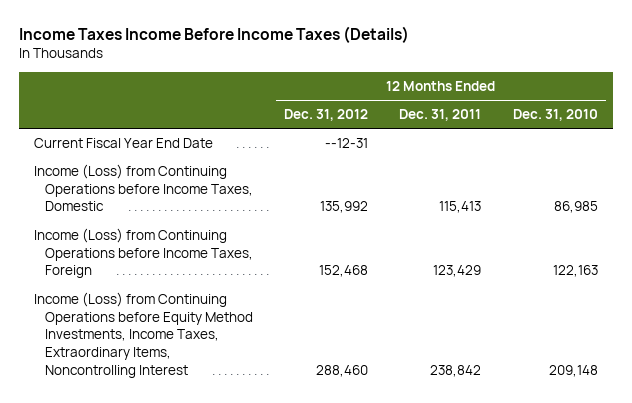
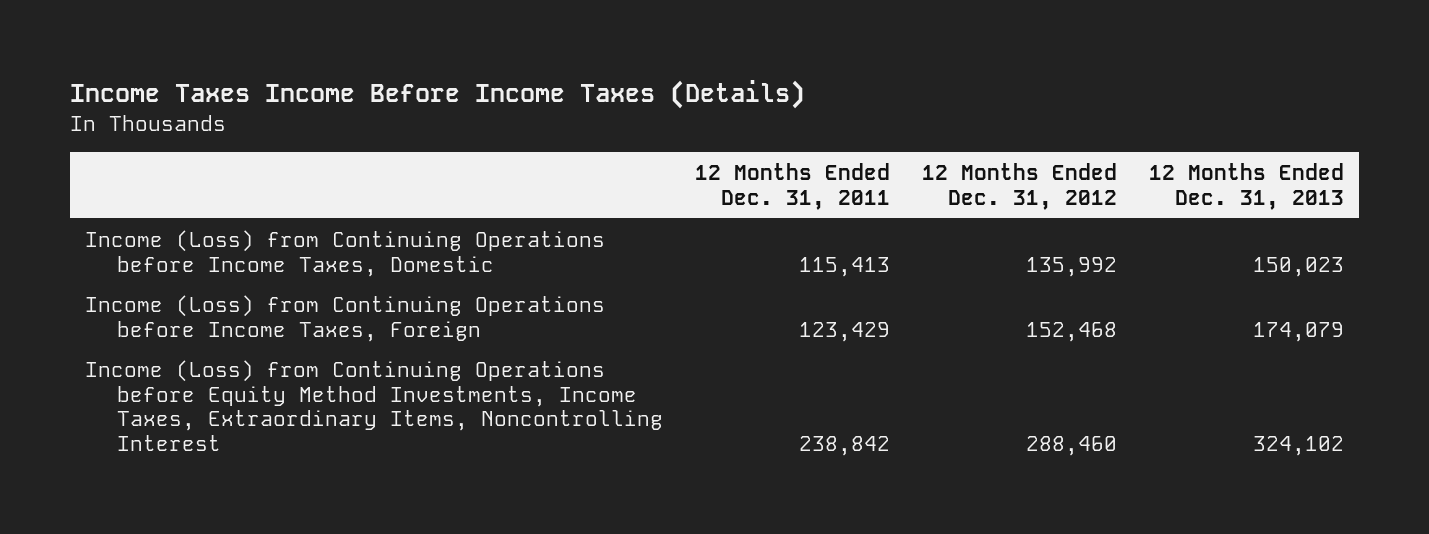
- | 12 Months Ended Dec. 31, 2012 | 12 Months Ended Dec. 31, 2011 | 12 Months Ended Dec. 31, 2010
+ | 12 Months Ended Dec. 31, 2011 | 12 Months Ended Dec. 31, 2012 | 12 Months Ended Dec. 31, 2013
- Current Fiscal Year End Date | --12-31 | |

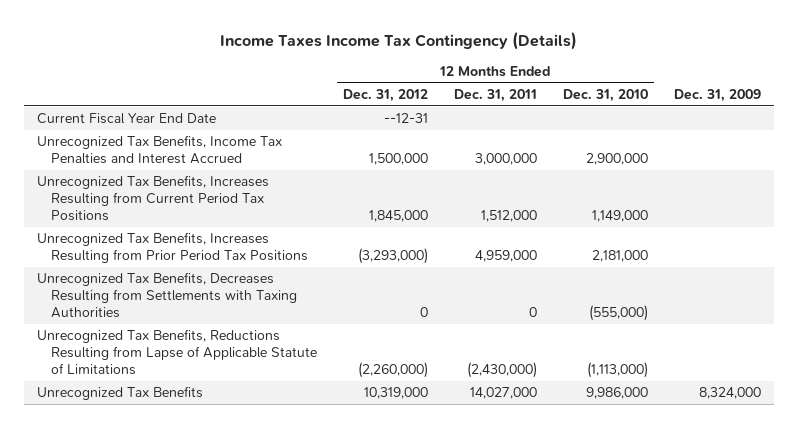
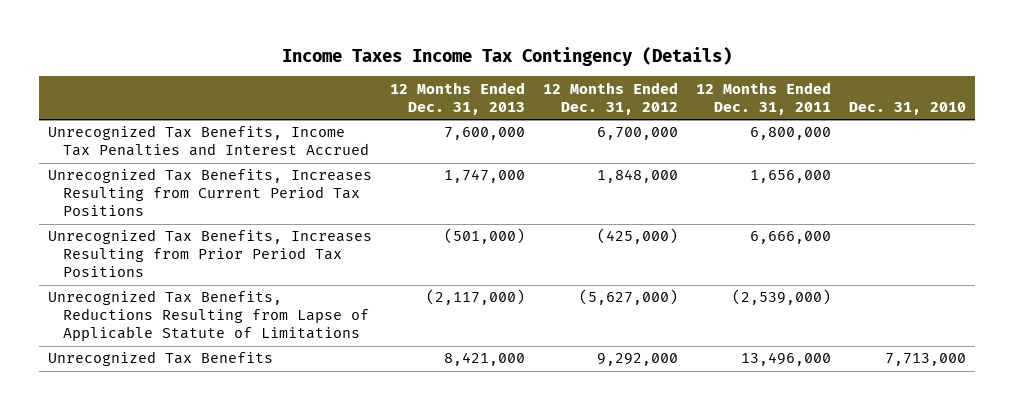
- | 12 Months Ended Dec. 31, 2012 | 12 Months Ended Dec. 31, 2011 | 12 Months Ended Dec. 31, 2010 | Dec. 31, 2009
+ | 12 Months Ended Dec. 31, 2013 | 12 Months Ended Dec. 31, 2012 | 12 Months Ended Dec. 31, 2011 | Dec. 31, 2010
- Current Fiscal Year End Date | --12-31 | | |
- Unrecognized Tax Benefits, Income Tax Penalties and Interest Accrued | 1,500,000 | 3,000,000 | 2,900,000 |
- Unrecognized Tax Benefits, Increases Resulting from Current Period Tax Positions | 1,845,000 | 1,512,000 | 1,149,000 |
- Unrecognized Tax Benefits, Increases Resulting from Prior Period Tax Positions | (3,293,000) | 4,959,000 | 2,181,000 |
- Unrecognized Tax Benefits, Decreases Resulting from Settlements with Taxing Authorities | 0 | 0 | (555,000) |
- Unrecognized Tax Benefits, Reductions Resulting from Lapse of Applicable Statute of Limitations | (2,260,000) | (2,430,000) | (1,113,000) |
- Unrecognized Tax Benefits | 10,319,000 | 14,027,000 | 9,986,000 | 8,324,000
+ Unrecognized Tax Benefits, Income Tax Penalties and Interest Accrued | 7,600,000 | 6,700,000 | 6,800,000 |
+ Unrecognized Tax Benefits, Increases Resulting from Current Period Tax Positions | 1,747,000 | 1,848,000 | 1,656,000 |
+ Unrecognized Tax Benefits, Increases Resulting from Prior Period Tax Positions | (501,000) | (425,000) | 6,666,000 |
+ Unrecognized Tax Benefits, Reductions Resulting from Lapse of Applicable Statute of Limitations | (2,117,000) | (5,627,000) | (2,539,000) |
+ Unrecognized Tax Benefits | 8,421,000 | 9,292,000 | 13,496,000 | 7,713,000

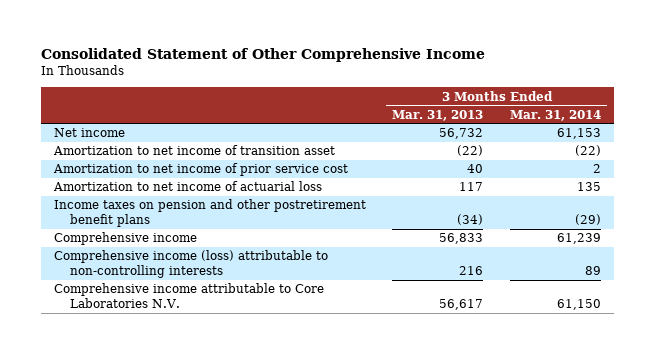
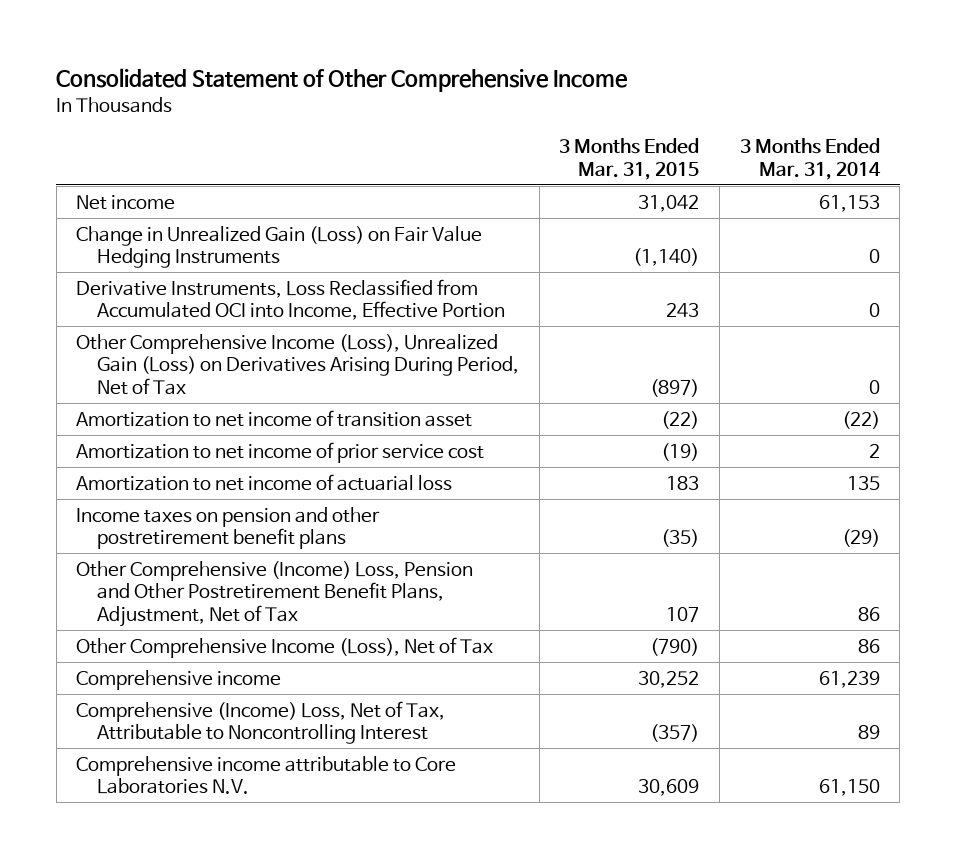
- | 3 Months Ended Mar. 31, 2013 | 3 Months Ended Mar. 31, 2014
+ | 3 Months Ended Mar. 31, 2015 | 3 Months Ended Mar. 31, 2014
+ Change in Unrealized Gain (Loss) on Fair Value Hedging Instruments | (1,140) | 0
+ Derivative Instruments, Loss Reclassified from Accumulated OCI into Income, Effective Portion | 243 | 0
+ Other Comprehensive Income (Loss), Unrealized Gain (Loss) on Derivatives Arising During Period, Net of Tax | (897) | 0
+ Other Comprehensive (Income) Loss, Pension and Other Postretirement Benefit Plans, Adjustment, Net of Tax | 107 | 86
+ Other Comprehensive Income (Loss), Net of Tax | (790) | 86
- Comprehensive income (loss) attributable to non-controlling interests | 216 | 89
+ Comprehensive (Income) Loss, Net of Tax, Attributable to Noncontrolling Interest | (357) | 89

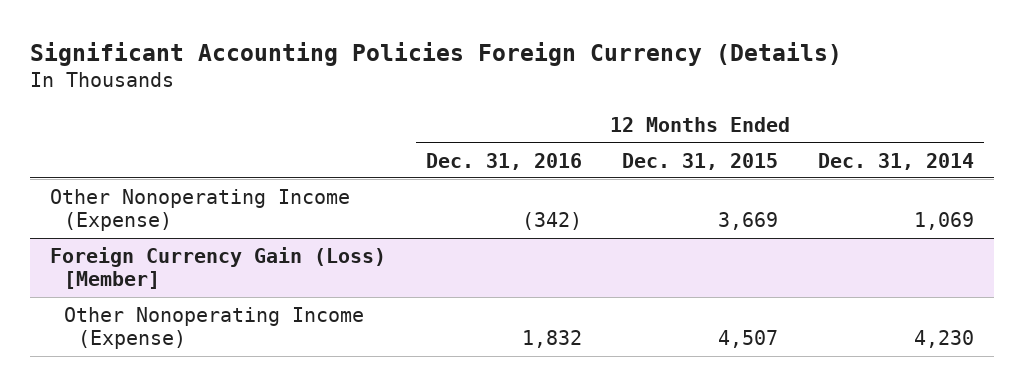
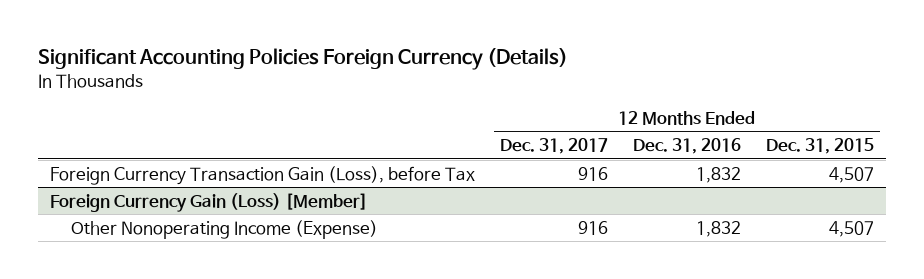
- | 12 Months Ended Dec. 31, 2016 | 12 Months Ended Dec. 31, 2015 | 12 Months Ended Dec. 31, 2014
+ | 12 Months Ended Dec. 31, 2017 | 12 Months Ended Dec. 31, 2016 | 12 Months Ended Dec. 31, 2015
- Other Nonoperating Income (Expense) | (342) | 3,669 | 1,069
+ Foreign Currency Transaction Gain (Loss), before Tax | 916 | 1,832 | 4,507

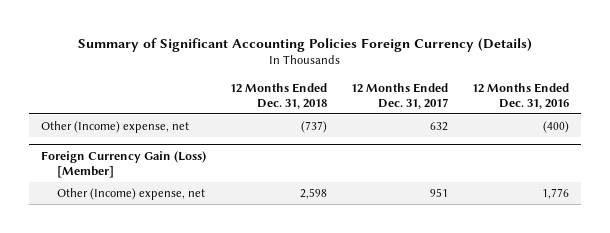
- Significant Accounting Policies Foreign Currency (Details)
+ Summary of Significant Accounting Policies Foreign Currency (Details)
- | 12 Months Ended Dec. 31, 2017 | 12 Months Ended Dec. 31, 2016 | 12 Months Ended Dec. 31, 2015
+ | 12 Months Ended Dec. 31, 2018 | 12 Months Ended Dec. 31, 2017 | 12 Months Ended Dec. 31, 2016
- Foreign Currency Transaction Gain (Loss), before Tax | 916 | 1,832 | 4,507
+ Other (Income) expense, net | (737) | 632 | (400)
@ Foreign Currency Gain (Loss) [Member]
- Other Nonoperating Income (Expense) | 916 | 1,832 | 4,507
+ Other (Income) expense, net | 2,598 | 951 | 1,776

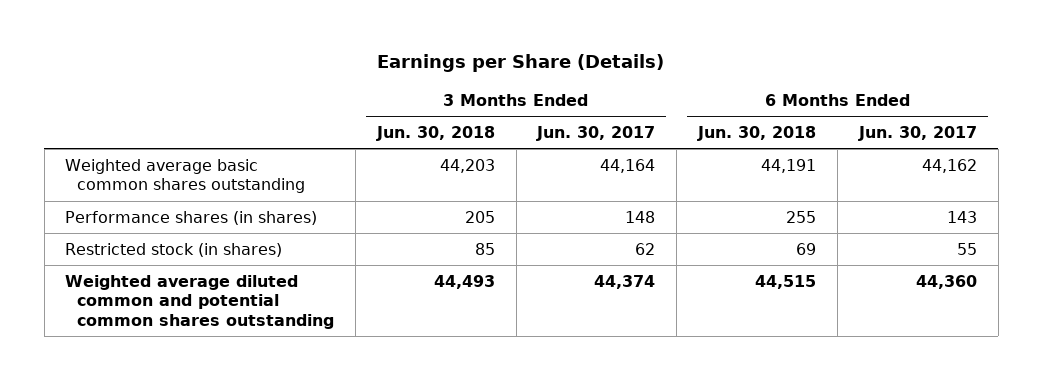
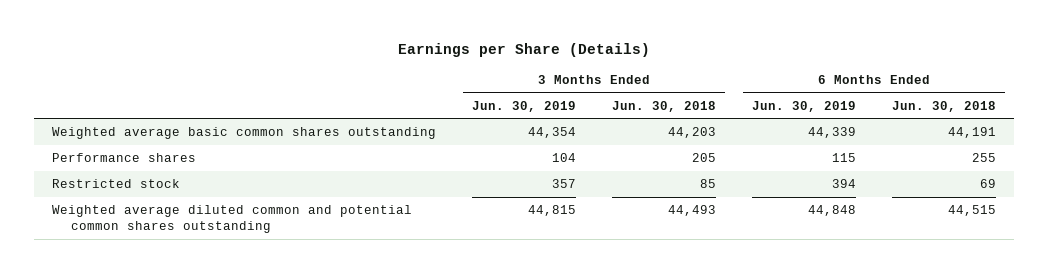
- | 3 Months Ended Jun. 30, 2018 | 3 Months Ended Jun. 30, 2017 | 6 Months Ended Jun. 30, 2018 | 6 Months Ended Jun. 30, 2017
+ | 3 Months Ended Jun. 30, 2019 | 3 Months Ended Jun. 30, 2018 | 6 Months Ended Jun. 30, 2019 | 6 Months Ended Jun. 30, 2018
- Performance shares (in shares) | 205 | 148 | 255 | 143
- Restricted stock (in shares) | 85 | 62 | 69 | 55
+ Performance shares | 104 | 205 | 115 | 255
+ Restricted stock | 357 | 85 | 394 | 69

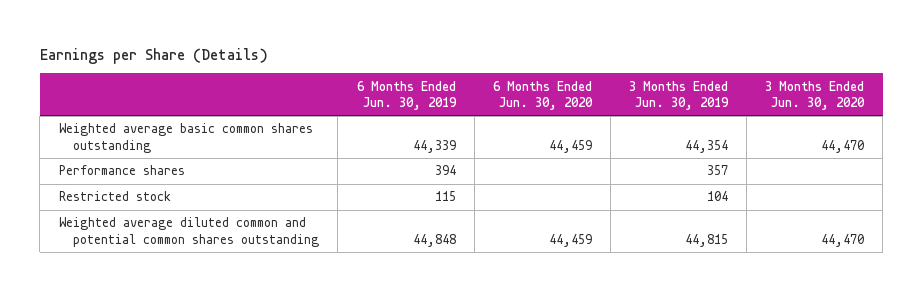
- | 3 Months Ended Jun. 30, 2019 | 3 Months Ended Jun. 30, 2018 | 6 Months Ended Jun. 30, 2019 | 6 Months Ended Jun. 30, 2018
+ | 6 Months Ended Jun. 30, 2019 | 6 Months Ended Jun. 30, 2020 | 3 Months Ended Jun. 30, 2019 | 3 Months Ended Jun. 30, 2020
- Performance shares | 104 | 205 | 115 | 255
- Restricted stock | 357 | 85 | 394 | 69
+ Performance shares | 394 | | 357 |
+ Restricted stock | 115 | | 104 |

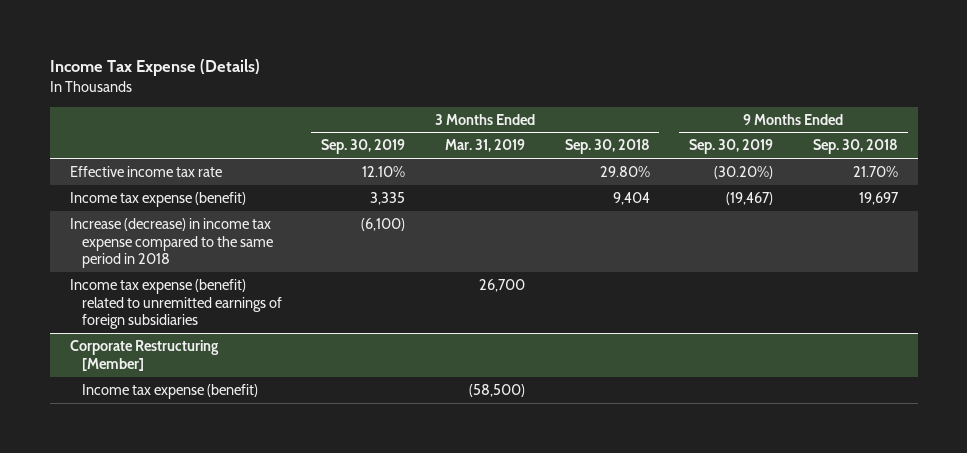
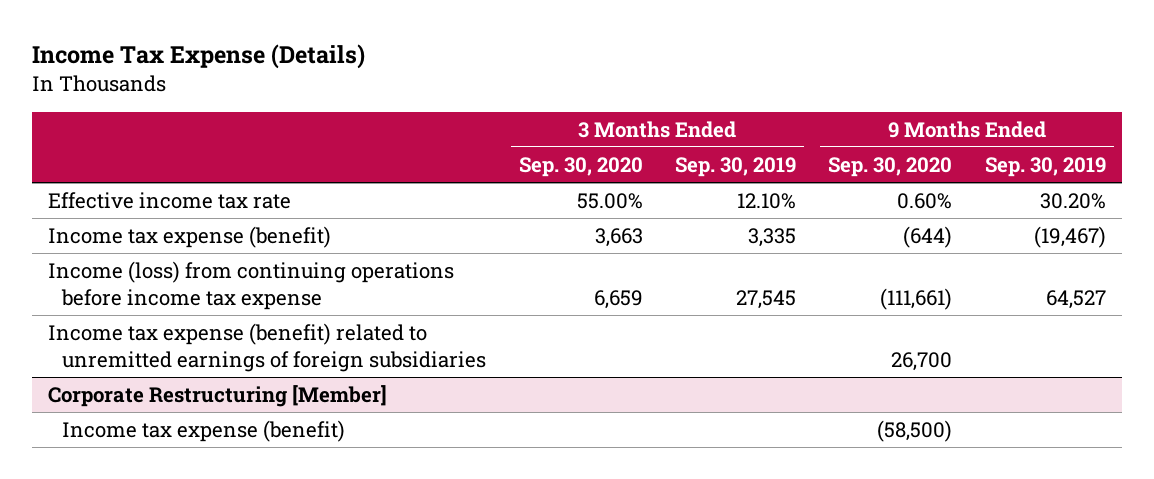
- | 3 Months Ended Sep. 30, 2019 | 3 Months Ended Mar. 31, 2019 | 3 Months Ended Sep. 30, 2018 | 9 Months Ended Sep. 30, 2019 | 9 Months Ended Sep. 30, 2018
+ | 3 Months Ended Sep. 30, 2020 | 3 Months Ended Sep. 30, 2019 | 9 Months Ended Sep. 30, 2020 | 9 Months Ended Sep. 30, 2019
- Effective income tax rate | 12.10% | | 29.80% | (30.20%) | 21.70%
+ Effective income tax rate | 55.00% | 12.10% | 0.60% | 30.20%
- Increase (decrease) in income tax expense compared to the same period in 2018 | (6,100) | | | |
+ Income (loss) from continuing operations before income tax expense | 6,659 | 27,545 | (111,661) | 64,527

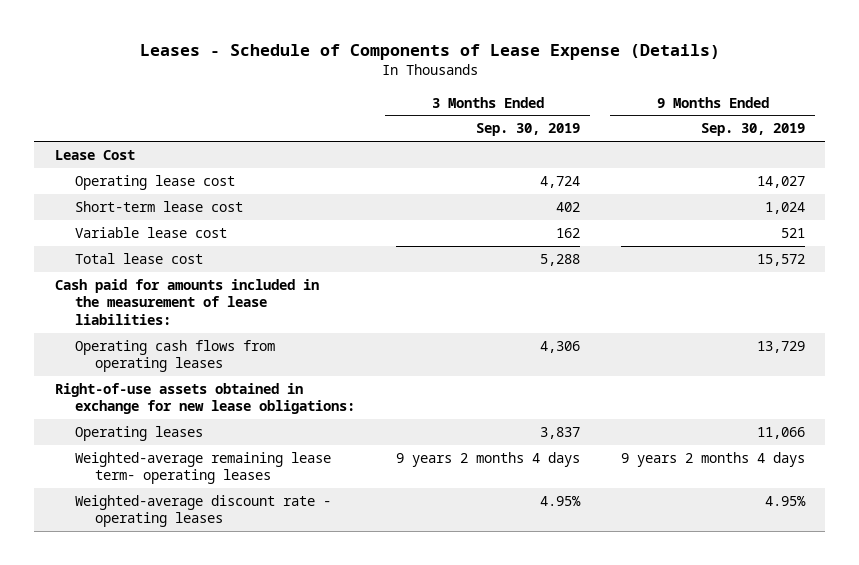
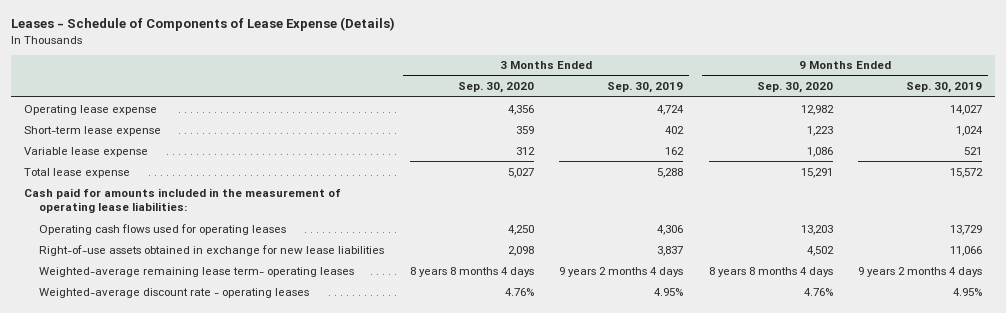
- | 3 Months Ended Sep. 30, 2019 | 9 Months Ended Sep. 30, 2019
+ | 3 Months Ended Sep. 30, 2020 | 3 Months Ended Sep. 30, 2019 | 9 Months Ended Sep. 30, 2020 | 9 Months Ended Sep. 30, 2019
- Lease Cost
- Operating lease cost | 4,724 | 14,027
- Short-term lease cost | 402 | 1,024
- Variable lease cost | 162 | 521
- Total lease cost | 5,288 | 15,572
- Cash paid for amounts included in the measurement of lease liabilities:
- Operating cash flows from operating leases | 4,306 | 13,729
- Right-of-use assets obtained in exchange for new lease obligations:
- Operating leases | 3,837 | 11,066
+ Operating lease expense | 4,356 | 4,724 | 12,982 | 14,027
+ Short-term lease expense | 359 | 402 | 1,223 | 1,024
+ Variable lease expense | 312 | 162 | 1,086 | 521
+ Total lease expense | 5,027 | 5,288 | 15,291 | 15,572
+ Cash paid for amounts included in the measurement of operating lease liabilities:
+ Operating cash flows used for operating leases | 4,250 | 4,306 | 13,203 | 13,729
+ Right-of-use assets obtained in exchange for new lease liabilities | 2,098 | 3,837 | 4,502 | 11,066

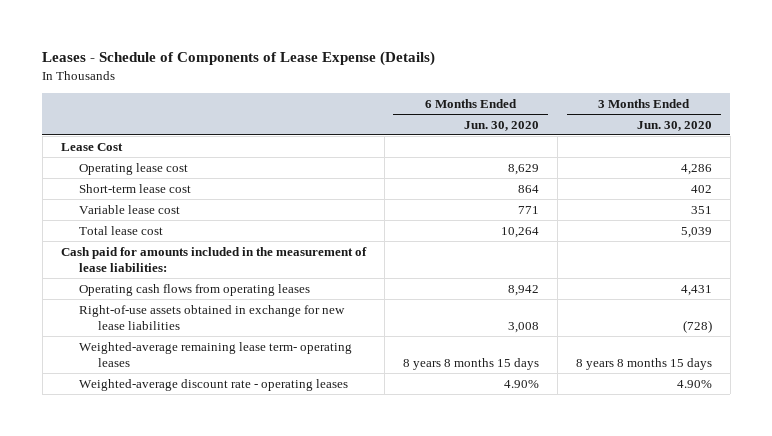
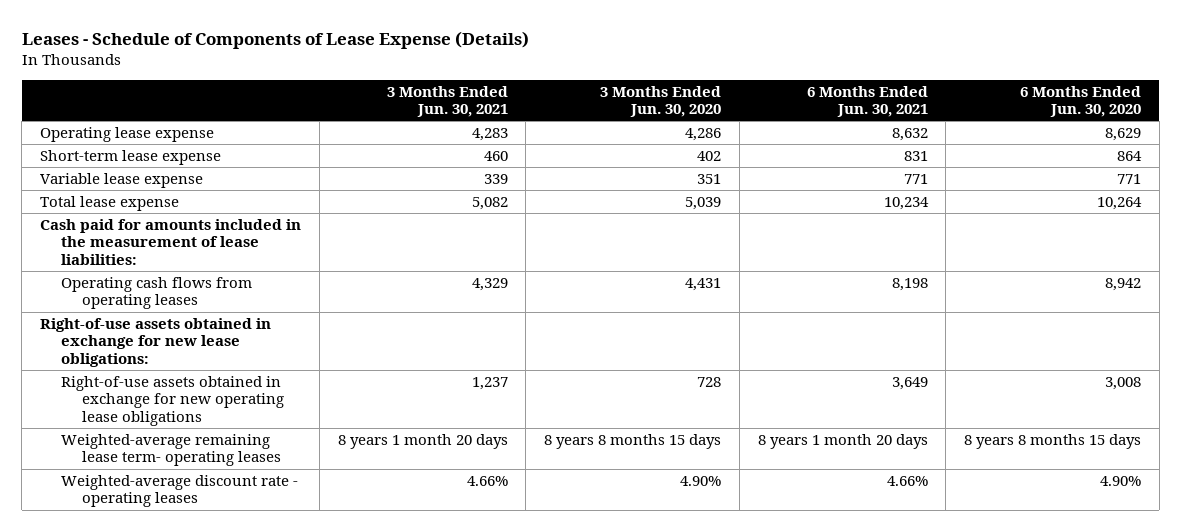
- | 6 Months Ended Jun. 30, 2020 | 3 Months Ended Jun. 30, 2020
+ | 3 Months Ended Jun. 30, 2021 | 3 Months Ended Jun. 30, 2020 | 6 Months Ended Jun. 30, 2021 | 6 Months Ended Jun. 30, 2020
- Lease Cost
- Operating lease cost | 8,629 | 4,286
- Short-term lease cost | 864 | 402
- Variable lease cost | 771 | 351
- Total lease cost | 10,264 | 5,039
+ Operating lease expense | 4,283 | 4,286 | 8,632 | 8,629
+ Short-term lease expense | 460 | 402 | 831 | 864
+ Variable lease expense | 339 | 351 | 771 | 771
+ Total lease expense | 5,082 | 5,039 | 10,234 | 10,264
- Right-of-use assets obtained in exchange for new lease liabilities | 3,008 | (728)
+ Right-of-use assets obtained in exchange for new lease obligations:
+ Right-of-use assets obtained in exchange for new operating lease obligations | 1,237 | 728 | 3,649 | 3,008

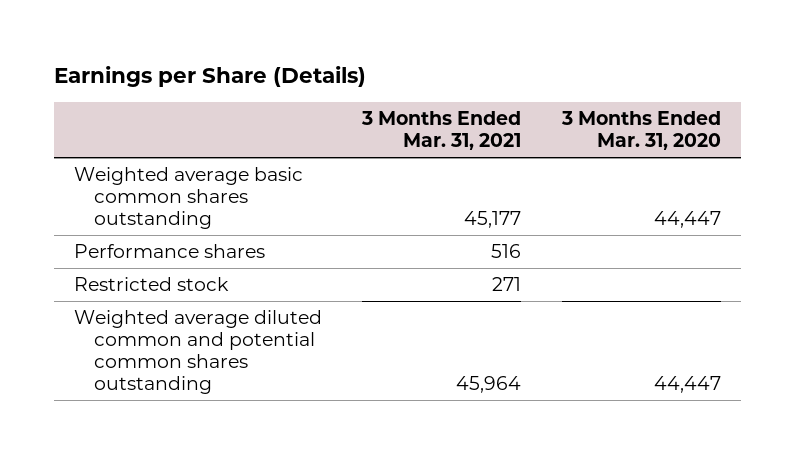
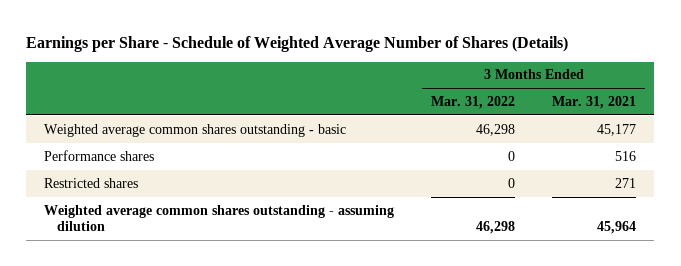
- Earnings per Share (Details)
+ Earnings per Share - Schedule of Weighted Average Number of Shares (Details)
- | 3 Months Ended Mar. 31, 2021 | 3 Months Ended Mar. 31, 2020
+ | 3 Months Ended Mar. 31, 2022 | 3 Months Ended Mar. 31, 2021
- Weighted average basic common shares outstanding | 45,177 | 44,447
+ Weighted average common shares outstanding - basic | 46,298 | 45,177
- Restricted stock | 271 |
- Weighted average diluted common and potential common shares outstanding | 45,964 | 44,447
+ Restricted shares | 0 | 271
+ Weighted average common shares outstanding - assuming dilution | 46,298 | 45,964

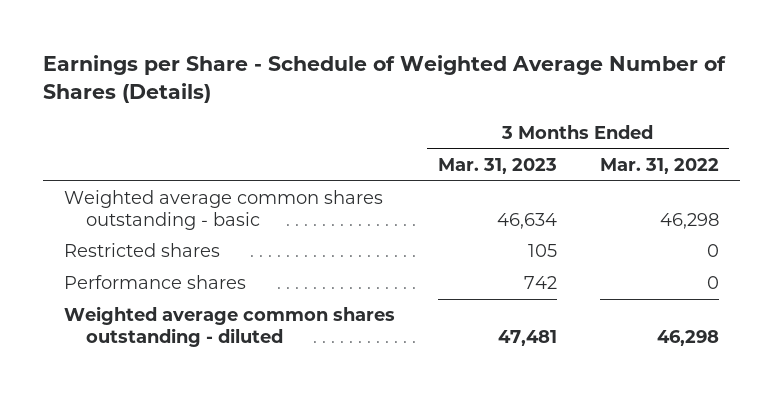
- | 3 Months Ended Mar. 31, 2022 | 3 Months Ended Mar. 31, 2021
+ | 3 Months Ended Mar. 31, 2023 | 3 Months Ended Mar. 31, 2022
- Weighted average common shares outstanding - assuming dilution | 46,298 | 45,964
moved down: Performance shares | 742 | 0
+ Weighted average common shares outstanding - diluted | 47,481 | 46,298

